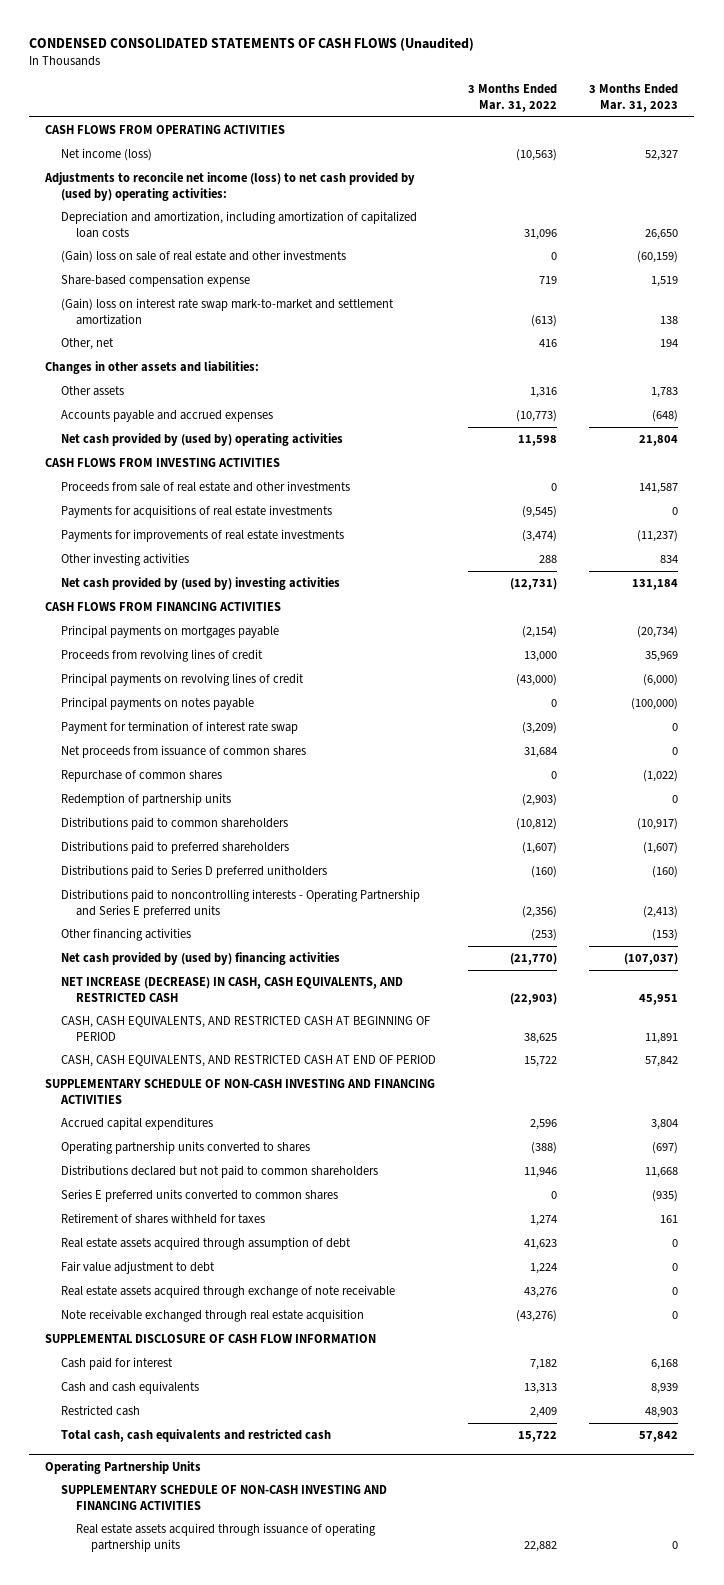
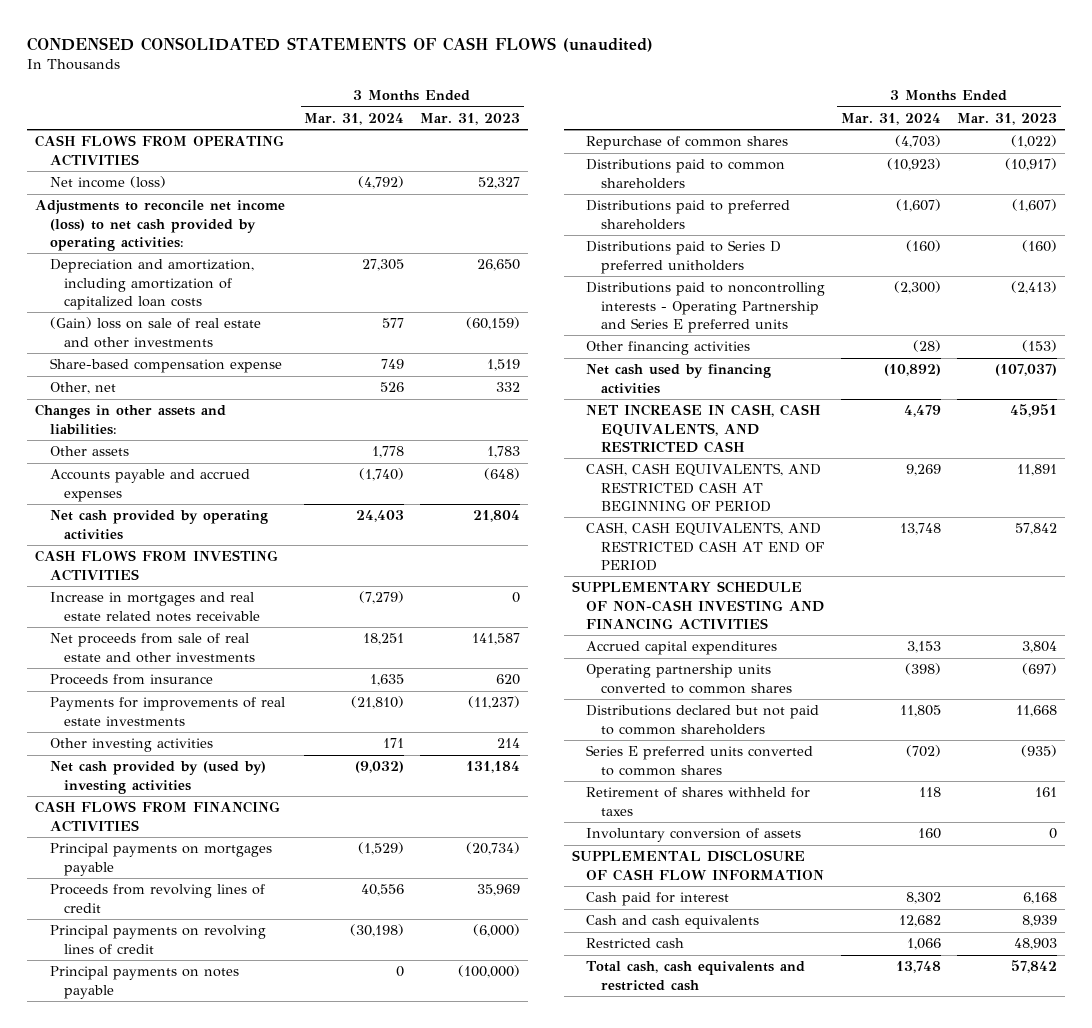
- CONDENSED CONSOLIDATED STATEMENTS OF CASH FLOWS (Unaudited)
+ CONDENSED CONSOLIDATED STATEMENTS OF CASH FLOWS (unaudited)
- | 3 Months Ended Mar. 31, 2022 | 3 Months Ended Mar. 31, 2023
+ | 3 Months Ended Mar. 31, 2024 | 3 Months Ended Mar. 31, 2023
- Adjustments to reconcile net income (loss) to net cash provided by (used by) operating activities:
+ Adjustments to reconcile net income (loss) to net cash provided by operating activities:
- (Gain) loss on interest rate swap mark-to-market and settlement amortization | (613) | 138
- Other, net | 416 | 194
+ Other, net | 526 | 332
- Net cash provided by (used by) operating activities | 11,598 | 21,804
+ Net cash provided by operating activities | 24,403 | 21,804
- Proceeds from sale of real estate and other investments | 0 | 141,587
- Payments for acquisitions of real estate investments | (9,545) | 0
+ Increase in mortgages and real estate related notes receivable | (7,279) | 0
+ Net proceeds from sale of real estate and other investments | 18,251 | 141,587
+ Proceeds from insurance | 1,635 | 620
- Other investing activities | 288 | 834
+ Other investing activities | 171 | 214
- Payment for termination of interest rate swap | (3,209) | 0
- Net proceeds from issuance of common shares | 31,684 | 0
- Redemption of partnership units | (2,903) | 0
- Net cash provided by (used by) financing activities | (21,770) | (107,037)
- NET INCREASE (DECREASE) IN CASH, CASH EQUIVALENTS, AND RESTRICTED CASH | (22,903) | 45,951
+ Net cash used by financing activities | (10,892) | (107,037)
+ NET INCREASE IN CASH, CASH EQUIVALENTS, AND RESTRICTED CASH | 4,479 | 45,951
- Operating partnership units converted to shares | (388) | (697)
+ Operating partnership units converted to common shares | (398) | (697)
- Real estate assets acquired through assumption of debt | 41,623 | 0
- Fair value adjustment to debt | 1,224 | 0
- Real estate assets acquired through exchange of note receivable | 43,276 | 0
- Note receivable exchanged through real estate acquisition | (43,276) | 0
+ Involuntary conversion of assets | 160 | 0
- Operating Partnership Units
- SUPPLEMENTARY SCHEDULE OF NON-CASH INVESTING AND FINANCING ACTIVITIES
- Real estate assets acquired through issuance of operating partnership units | 22,882 | 0

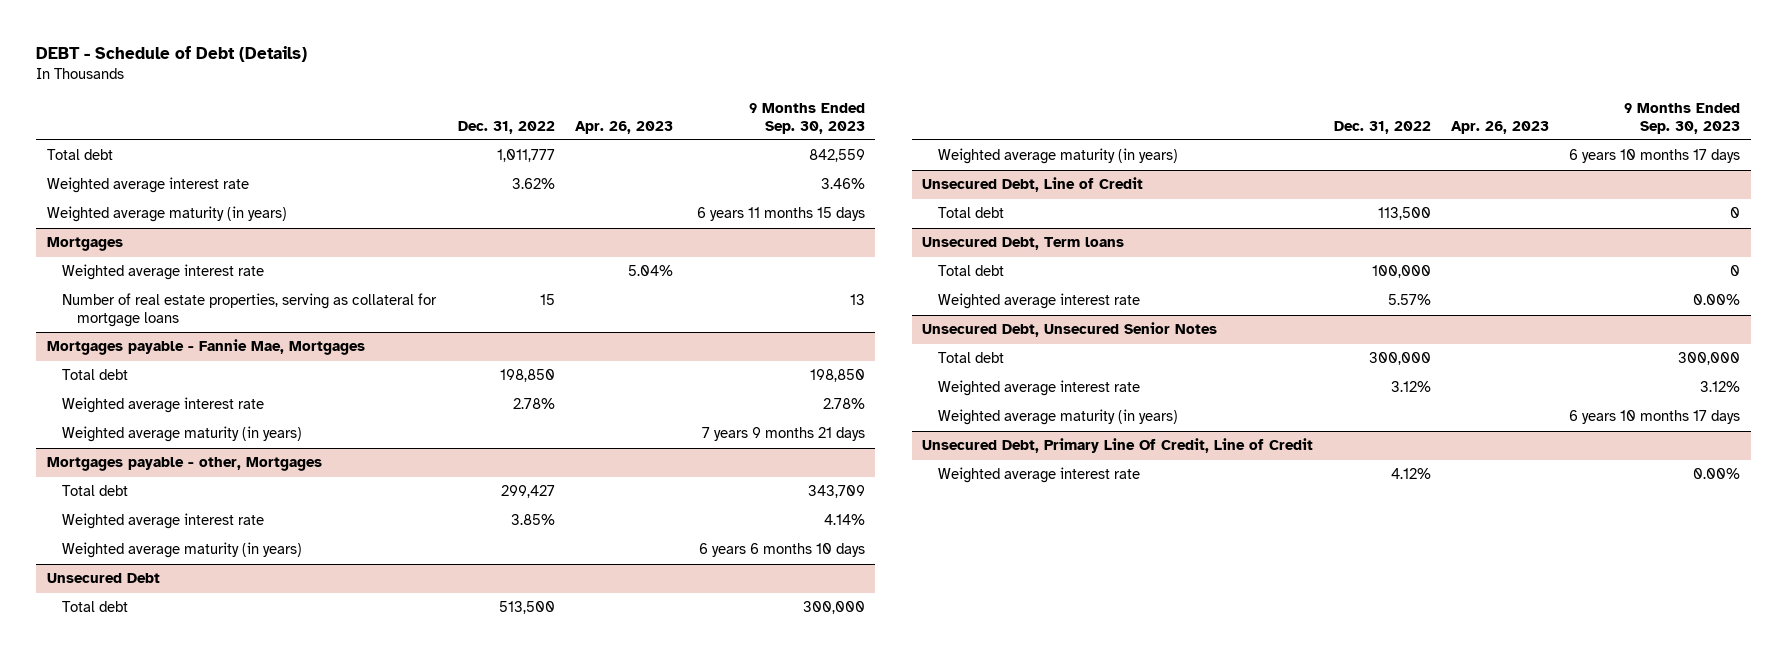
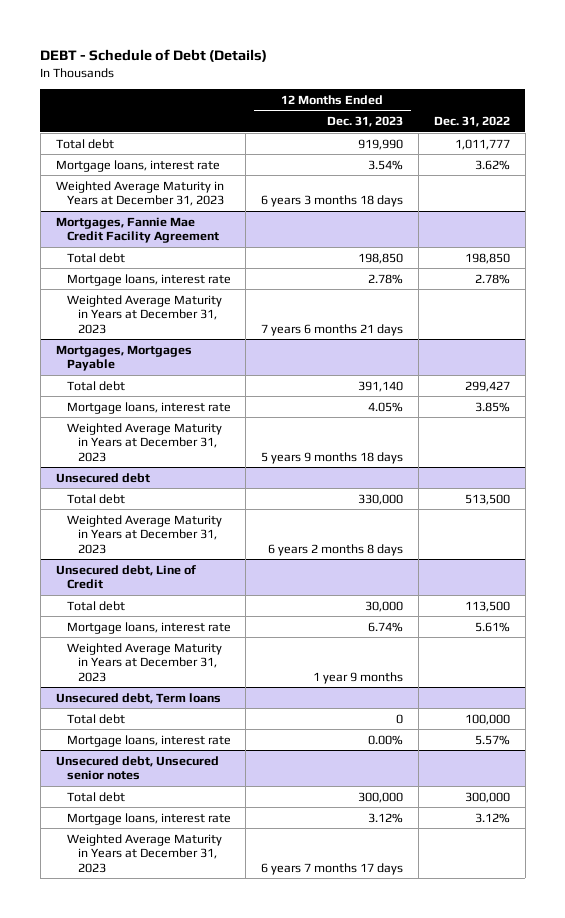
- | Dec. 31, 2022 | Apr. 26, 2023 | 9 Months Ended Sep. 30, 2023
+ | 12 Months Ended Dec. 31, 2023 | Dec. 31, 2022
- Weighted average interest rate | 3.62% | | 3.46%
- Weighted average maturity (in years) | | | 6 years 11 months 15 days
- Mortgages
- Weighted average interest rate | | 5.04% |
- Number of real estate properties, serving as collateral for mortgage loans | 15 | | 13
- Mortgages payable - Fannie Mae, Mortgages
+ Mortgage loans, interest rate | 3.54% | 3.62%
+ Weighted Average Maturity in Years at December 31, 2023 | 6 years 3 months 18 days |
+ Mortgages, Fannie Mae Credit Facility Agreement
- Weighted average interest rate | 2.78% | | 2.78%
- Weighted average maturity (in years) | | | 7 years 9 months 21 days
- Mortgages payable - other, Mortgages
+ Mortgage loans, interest rate | 2.78% | 2.78%
+ Weighted Average Maturity in Years at December 31, 2023 | 7 years 6 months 21 days |
+ Mortgages, Mortgages Payable
- Weighted average interest rate | 3.85% | | 4.14%
- Weighted average maturity (in years) | | | 6 years 6 months 10 days
- Unsecured Debt
+ Mortgage loans, interest rate | 4.05% | 3.85%
+ Weighted Average Maturity in Years at December 31, 2023 | 5 years 9 months 18 days |
+ Unsecured debt
- Weighted average maturity (in years) | | | 6 years 10 months 17 days
- Unsecured Debt, Line of Credit
+ Weighted Average Maturity in Years at December 31, 2023 | 6 years 2 months 8 days |
+ Unsecured debt, Line of Credit
- Unsecured Debt, Term loans
+ Mortgage loans, interest rate | 6.74% | 5.61%
+ Weighted Average Maturity in Years at December 31, 2023 | 1 year 9 months |
+ Unsecured debt, Term loans
- Weighted average interest rate | 5.57% | | 0.00%
- Unsecured Debt, Unsecured Senior Notes
+ Mortgage loans, interest rate | 0.00% | 5.57%
+ Unsecured debt, Unsecured senior notes
- Weighted average interest rate | 3.12% | | 3.12%
- Weighted average maturity (in years) | | | 6 years 10 months 17 days
- Unsecured Debt, Primary Line Of Credit, Line of Credit
- Weighted average interest rate | 4.12% | | 0.00%
+ Mortgage loans, interest rate | 3.12% | 3.12%
+ Weighted Average Maturity in Years at December 31, 2023 | 6 years 7 months 17 days |

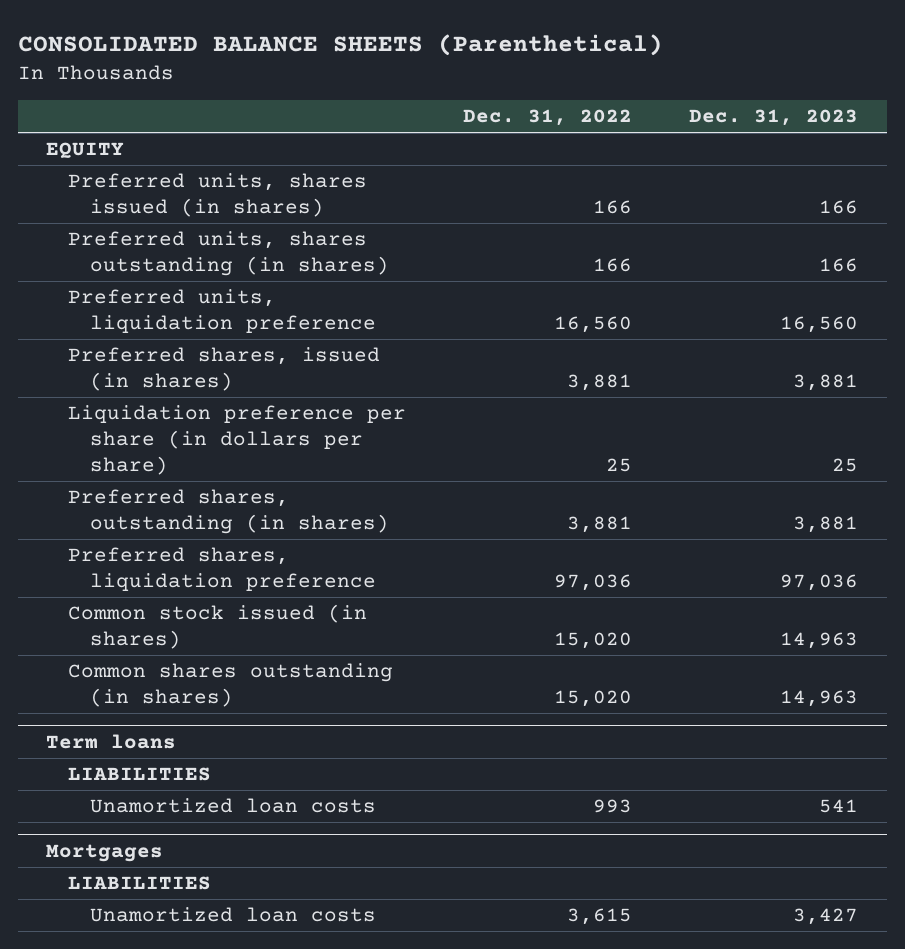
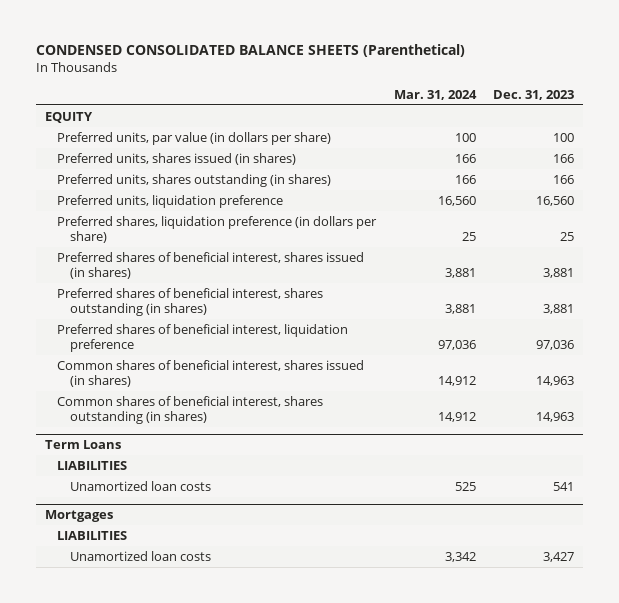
- CONSOLIDATED BALANCE SHEETS (Parenthetical)
+ CONDENSED CONSOLIDATED BALANCE SHEETS (Parenthetical)
- | Dec. 31, 2022 | Dec. 31, 2023
+ | Mar. 31, 2024 | Dec. 31, 2023
+ Preferred units, par value (in dollars per share) | 100 | 100
- Preferred shares, issued (in shares) | 3,881 | 3,881
- Liquidation preference per share (in dollars per share) | 25 | 25
- Preferred shares, outstanding (in shares) | 3,881 | 3,881
- Preferred shares, liquidation preference | 97,036 | 97,036
- Common stock issued (in shares) | 15,020 | 14,963
- Common shares outstanding (in shares) | 15,020 | 14,963
- Term loans
+ Preferred shares, liquidation preference (in dollars per share) | 25 | 25
+ Preferred shares of beneficial interest, shares issued (in shares) | 3,881 | 3,881
+ Preferred shares of beneficial interest, shares outstanding (in shares) | 3,881 | 3,881
+ Preferred shares of beneficial interest, liquidation preference | 97,036 | 97,036
+ Common shares of beneficial interest, shares issued (in shares) | 14,912 | 14,963
+ Common shares of beneficial interest, shares outstanding (in shares) | 14,912 | 14,963
+ Term Loans

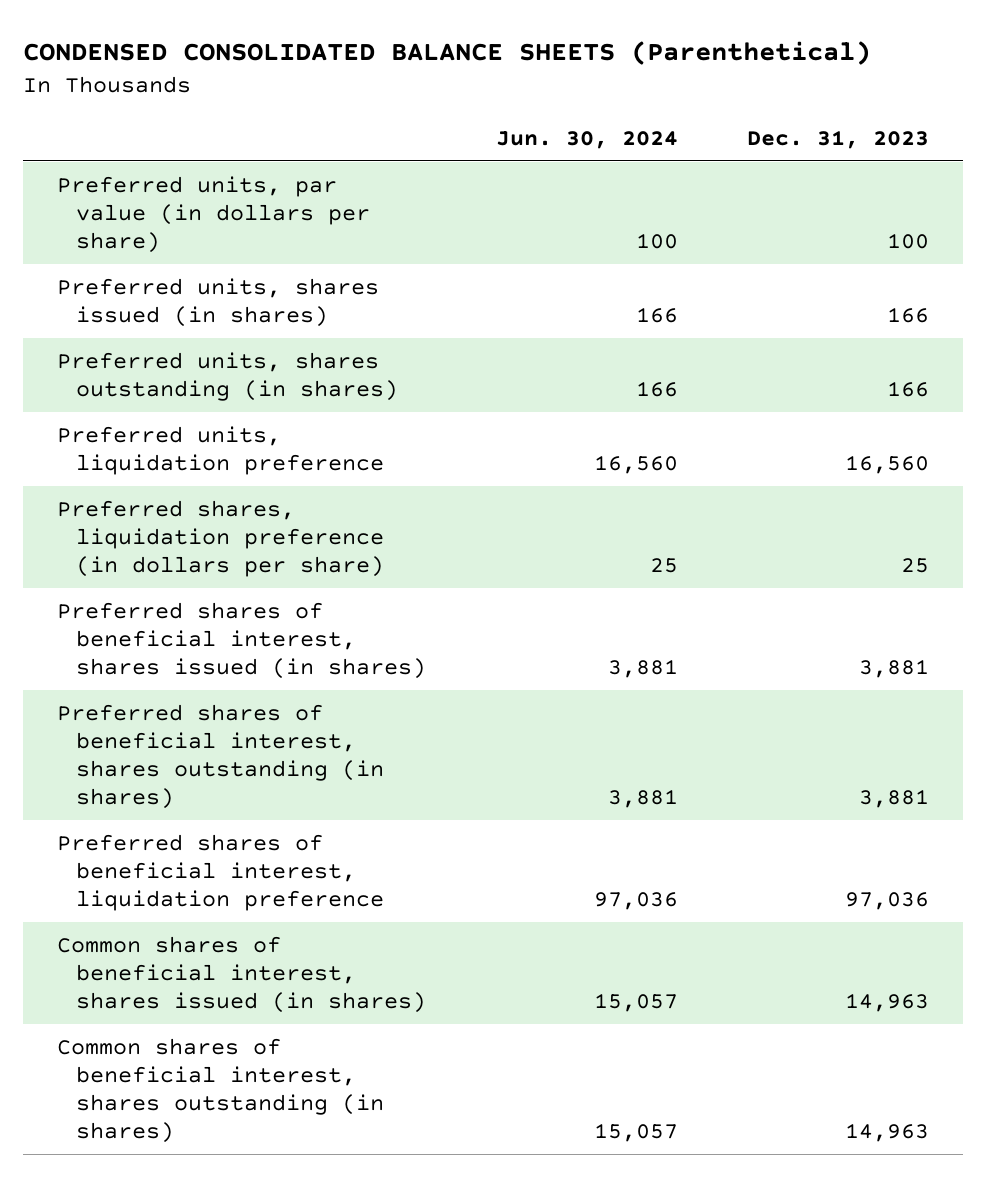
- | Mar. 31, 2024 | Dec. 31, 2023
+ | Jun. 30, 2024 | Dec. 31, 2023
- EQUITY
- Term Loans
- LIABILITIES
- Unamortized loan costs | 525 | 541
- Mortgages
- LIABILITIES
- Unamortized loan costs | 3,342 | 3,427

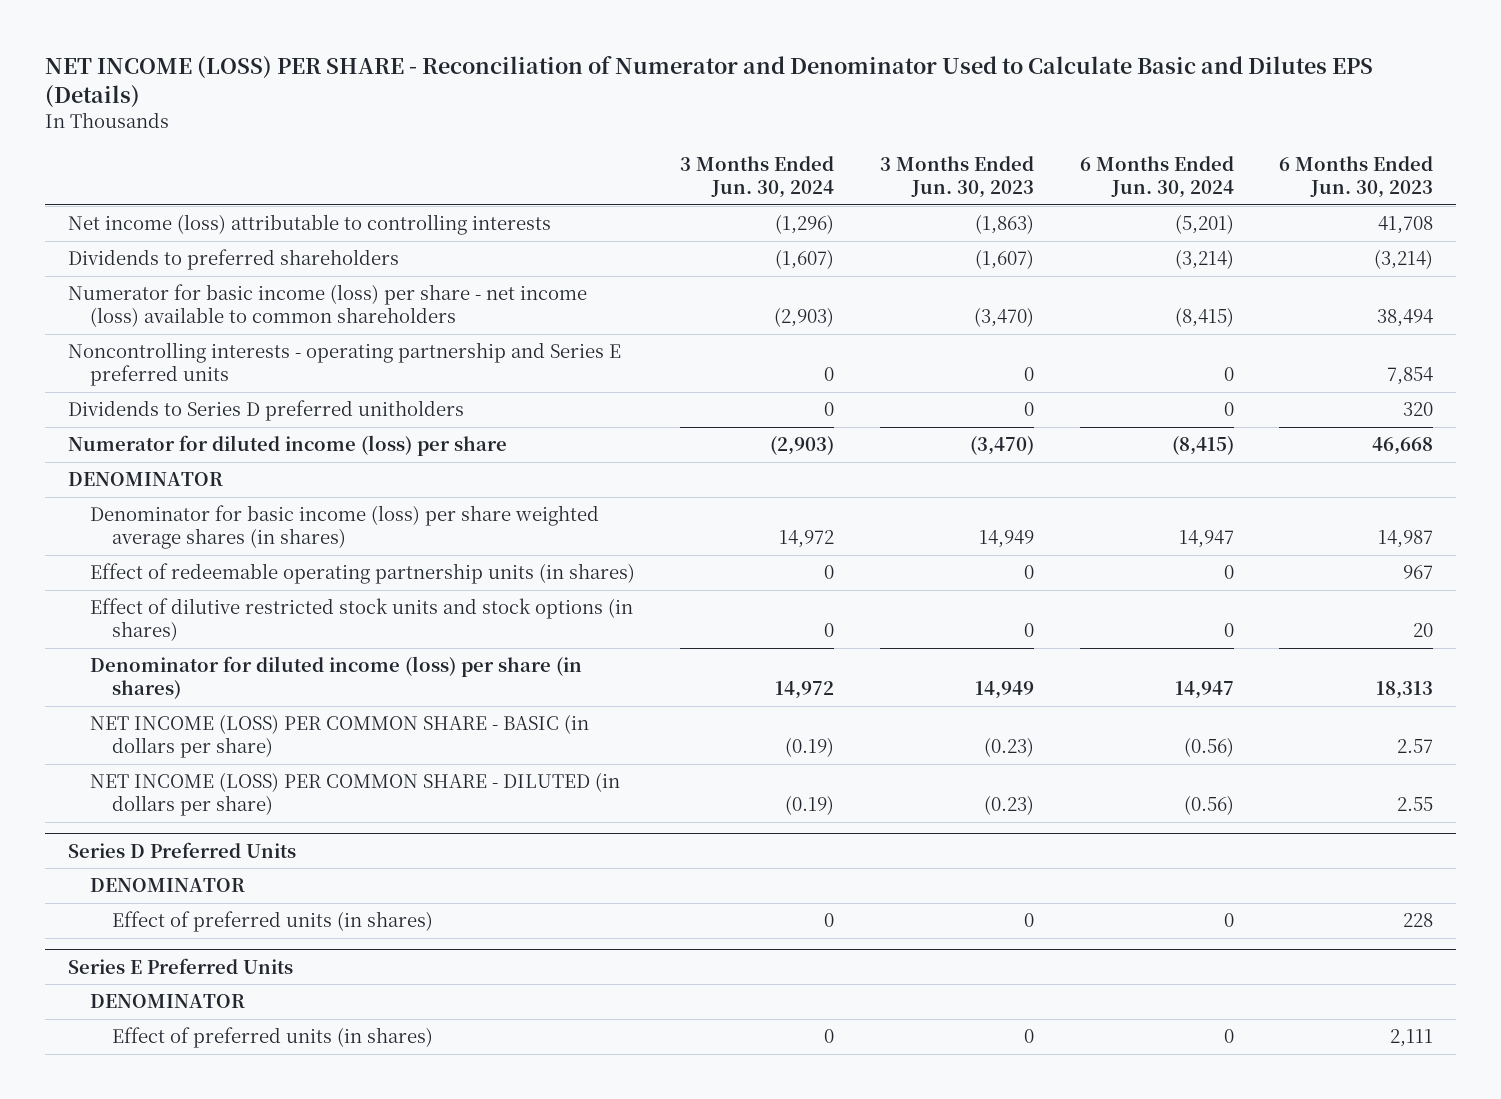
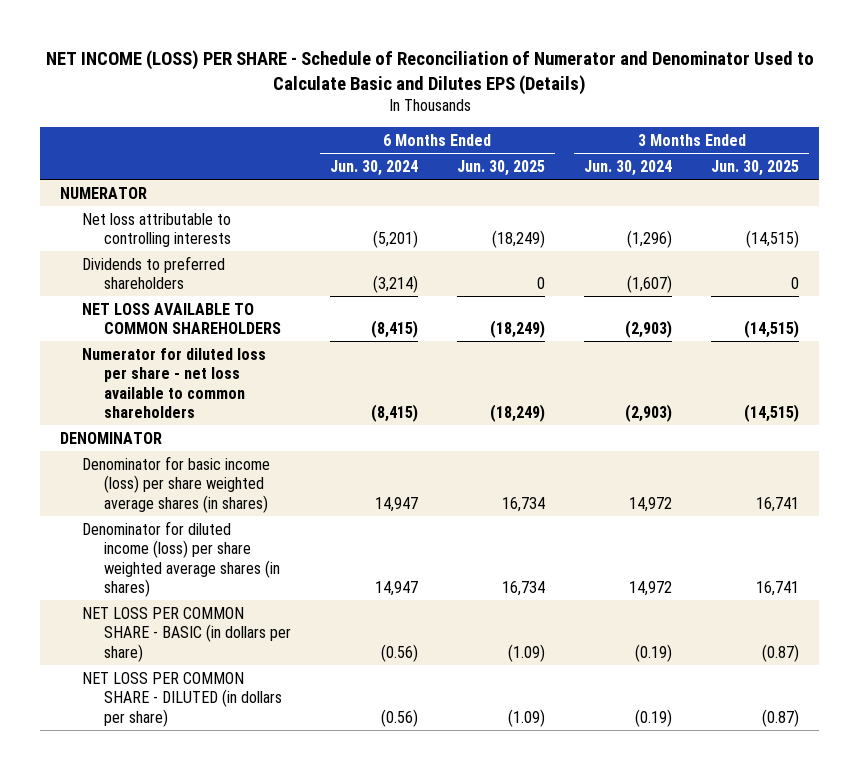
- NET INCOME (LOSS) PER SHARE - Reconciliation of Numerator and Denominator Used to Calculate Basic and Dilutes EPS (Details)
+ NET INCOME (LOSS) PER SHARE - Schedule of Reconciliation of Numerator and Denominator Used to Calculate Basic and Dilutes EPS (Details)
- | 3 Months Ended Jun. 30, 2024 | 3 Months Ended Jun. 30, 2023 | 6 Months Ended Jun. 30, 2024 | 6 Months Ended Jun. 30, 2023
+ | 6 Months Ended Jun. 30, 2024 | 6 Months Ended Jun. 30, 2025 | 3 Months Ended Jun. 30, 2024 | 3 Months Ended Jun. 30, 2025
- Net income (loss) attributable to controlling interests | (1,296) | (1,863) | (5,201) | 41,708
+ NUMERATOR
+ Net loss attributable to controlling interests | (5,201) | (18,249) | (1,296) | (14,515)
- Numerator for basic income (loss) per share - net income (loss) available to common shareholders | (2,903) | (3,470) | (8,415) | 38,494
- Noncontrolling interests - operating partnership and Series E preferred units | 0 | 0 | 0 | 7,854
- Dividends to Series D preferred unitholders | 0 | 0 | 0 | 320
- Numerator for diluted income (loss) per share | (2,903) | (3,470) | (8,415) | 46,668
+ NET LOSS AVAILABLE TO COMMON SHAREHOLDERS | (8,415) | (18,249) | (2,903) | (14,515)
+ Numerator for diluted loss per share - net loss available to common shareholders | (8,415) | (18,249) | (2,903) | (14,515)
- Effect of redeemable operating partnership units (in shares) | 0 | 0 | 0 | 967
- Effect of dilutive restricted stock units and stock options (in shares) | 0 | 0 | 0 | 20
- Denominator for diluted income (loss) per share (in shares) | 14,972 | 14,949 | 14,947 | 18,313
- NET INCOME (LOSS) PER COMMON SHARE - BASIC (in dollars per share) | (0.19) | (0.23) | (0.56) | 2.57
- NET INCOME (LOSS) PER COMMON SHARE - DILUTED (in dollars per share) | (0.19) | (0.23) | (0.56) | 2.55
- Series D Preferred Units
- DENOMINATOR
- Effect of preferred units (in shares) | 0 | 0 | 0 | 228
- Series E Preferred Units
- DENOMINATOR
- Effect of preferred units (in shares) | 0 | 0 | 0 | 2,111
+ Denominator for diluted income (loss) per share weighted average shares (in shares) | 14,947 | 16,734 | 14,972 | 16,741
+ NET LOSS PER COMMON SHARE - BASIC (in dollars per share) | (0.56) | (1.09) | (0.19) | (0.87)
+ NET LOSS PER COMMON SHARE - DILUTED (in dollars per share) | (0.56) | (1.09) | (0.19) | (0.87)

